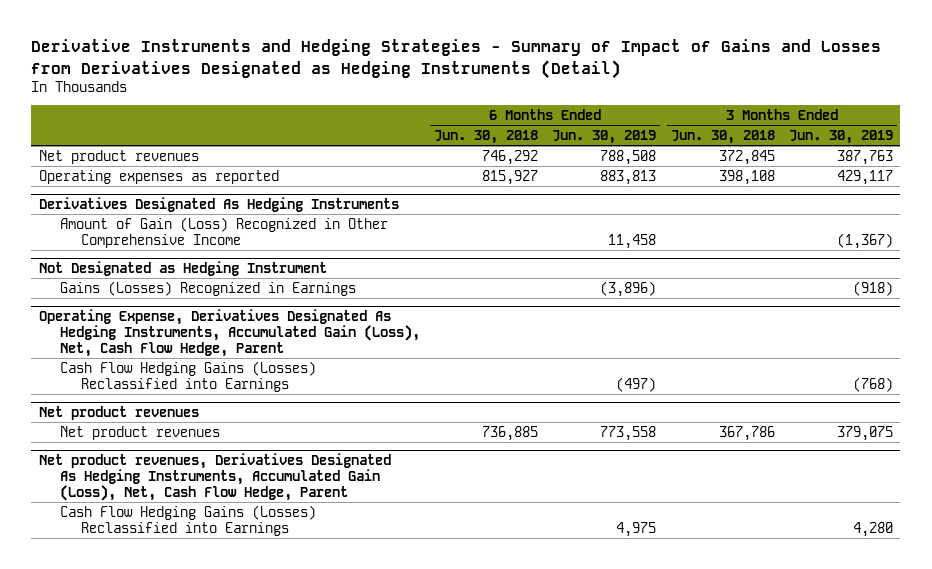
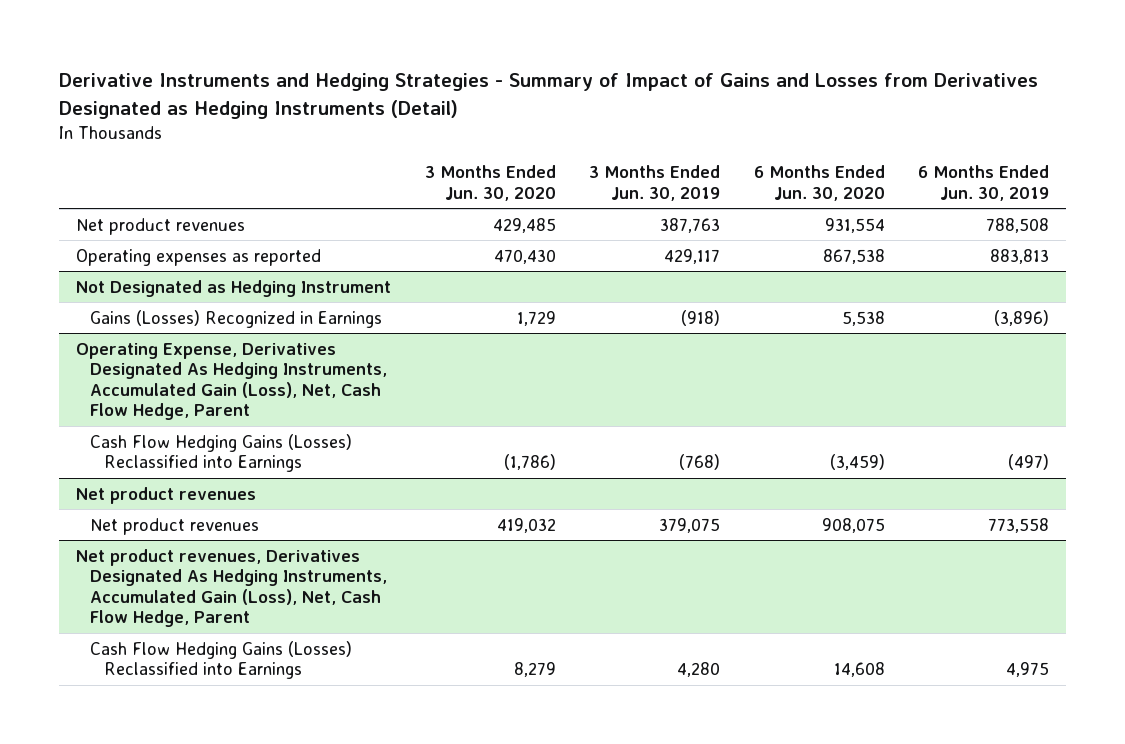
- | 6 Months Ended Jun. 30, 2018 | 6 Months Ended Jun. 30, 2019 | 3 Months Ended Jun. 30, 2018 | 3 Months Ended Jun. 30, 2019
+ | 3 Months Ended Jun. 30, 2020 | 3 Months Ended Jun. 30, 2019 | 6 Months Ended Jun. 30, 2020 | 6 Months Ended Jun. 30, 2019
- Derivatives Designated As Hedging Instruments
- Amount of Gain (Loss) Recognized in Other Comprehensive Income | | 11,458 | | (1,367)

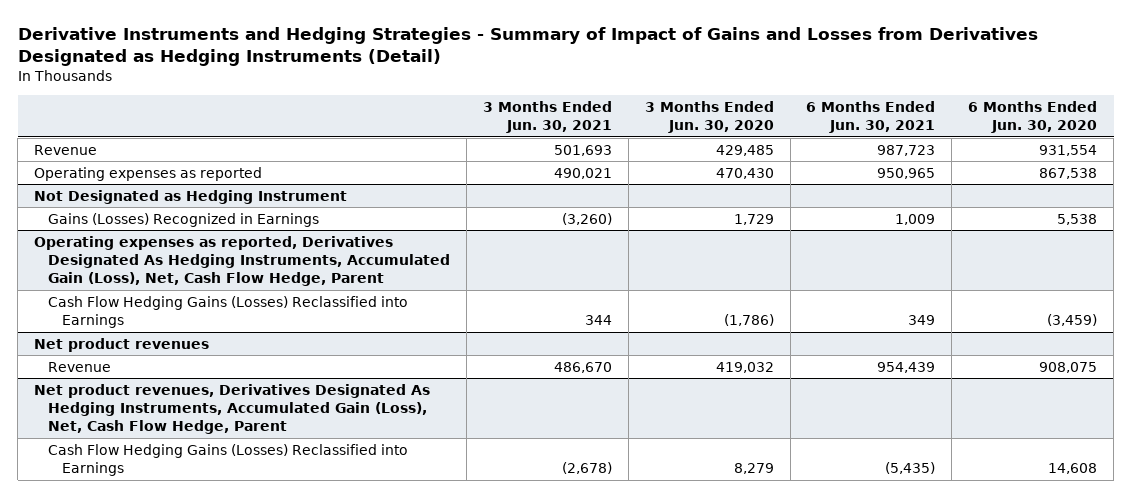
- | 3 Months Ended Jun. 30, 2020 | 3 Months Ended Jun. 30, 2019 | 6 Months Ended Jun. 30, 2020 | 6 Months Ended Jun. 30, 2019
+ | 3 Months Ended Jun. 30, 2021 | 3 Months Ended Jun. 30, 2020 | 6 Months Ended Jun. 30, 2021 | 6 Months Ended Jun. 30, 2020
- Net product revenues | 429,485 | 387,763 | 931,554 | 788,508
+ Revenue | 501,693 | 429,485 | 987,723 | 931,554
- Operating Expense, Derivatives Designated As Hedging Instruments, Accumulated Gain (Loss), Net, Cash Flow Hedge, Parent
+ Operating expenses as reported, Derivatives Designated As Hedging Instruments, Accumulated Gain (Loss), Net, Cash Flow Hedge, Parent
@ Net product revenues
- Net product revenues | 419,032 | 379,075 | 908,075 | 773,558
+ Revenue | 486,670 | 419,032 | 954,439 | 908,075

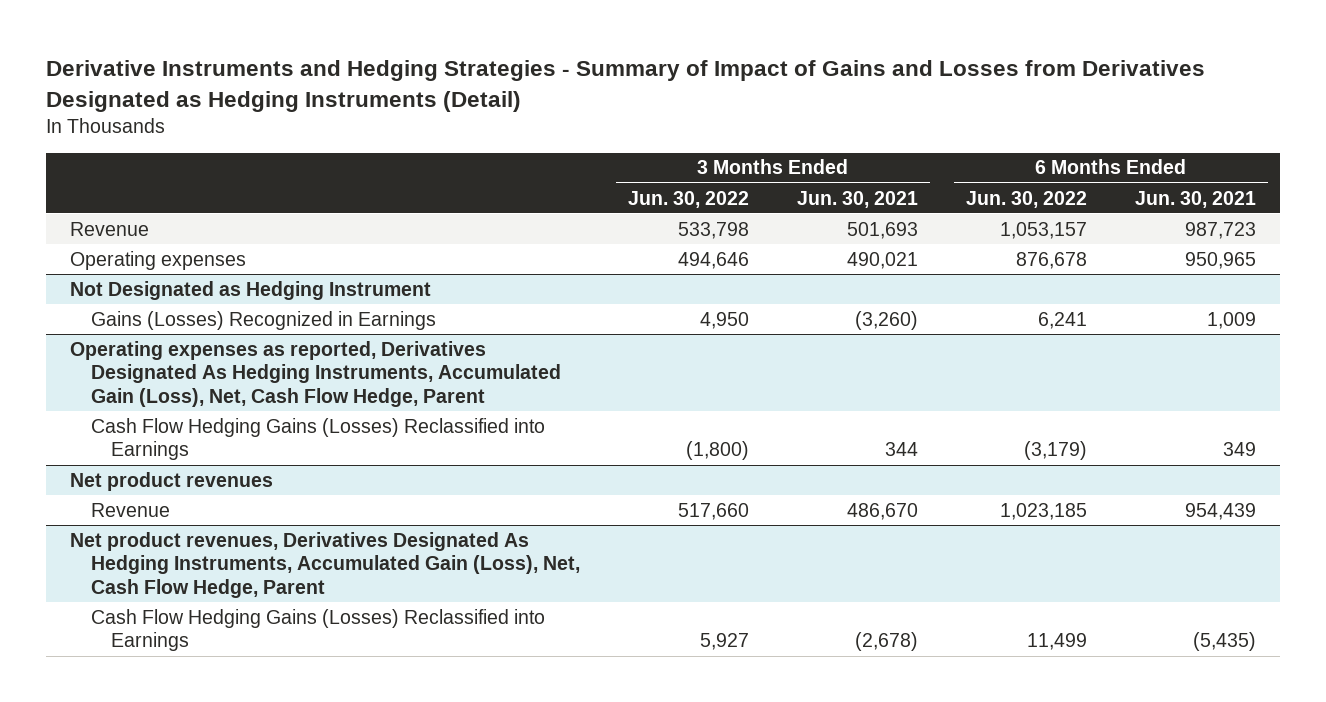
- | 3 Months Ended Jun. 30, 2021 | 3 Months Ended Jun. 30, 2020 | 6 Months Ended Jun. 30, 2021 | 6 Months Ended Jun. 30, 2020
+ | 3 Months Ended Jun. 30, 2022 | 3 Months Ended Jun. 30, 2021 | 6 Months Ended Jun. 30, 2022 | 6 Months Ended Jun. 30, 2021
- Operating expenses as reported | 490,021 | 470,430 | 950,965 | 867,538
+ Operating expenses | 494,646 | 490,021 | 876,678 | 950,965

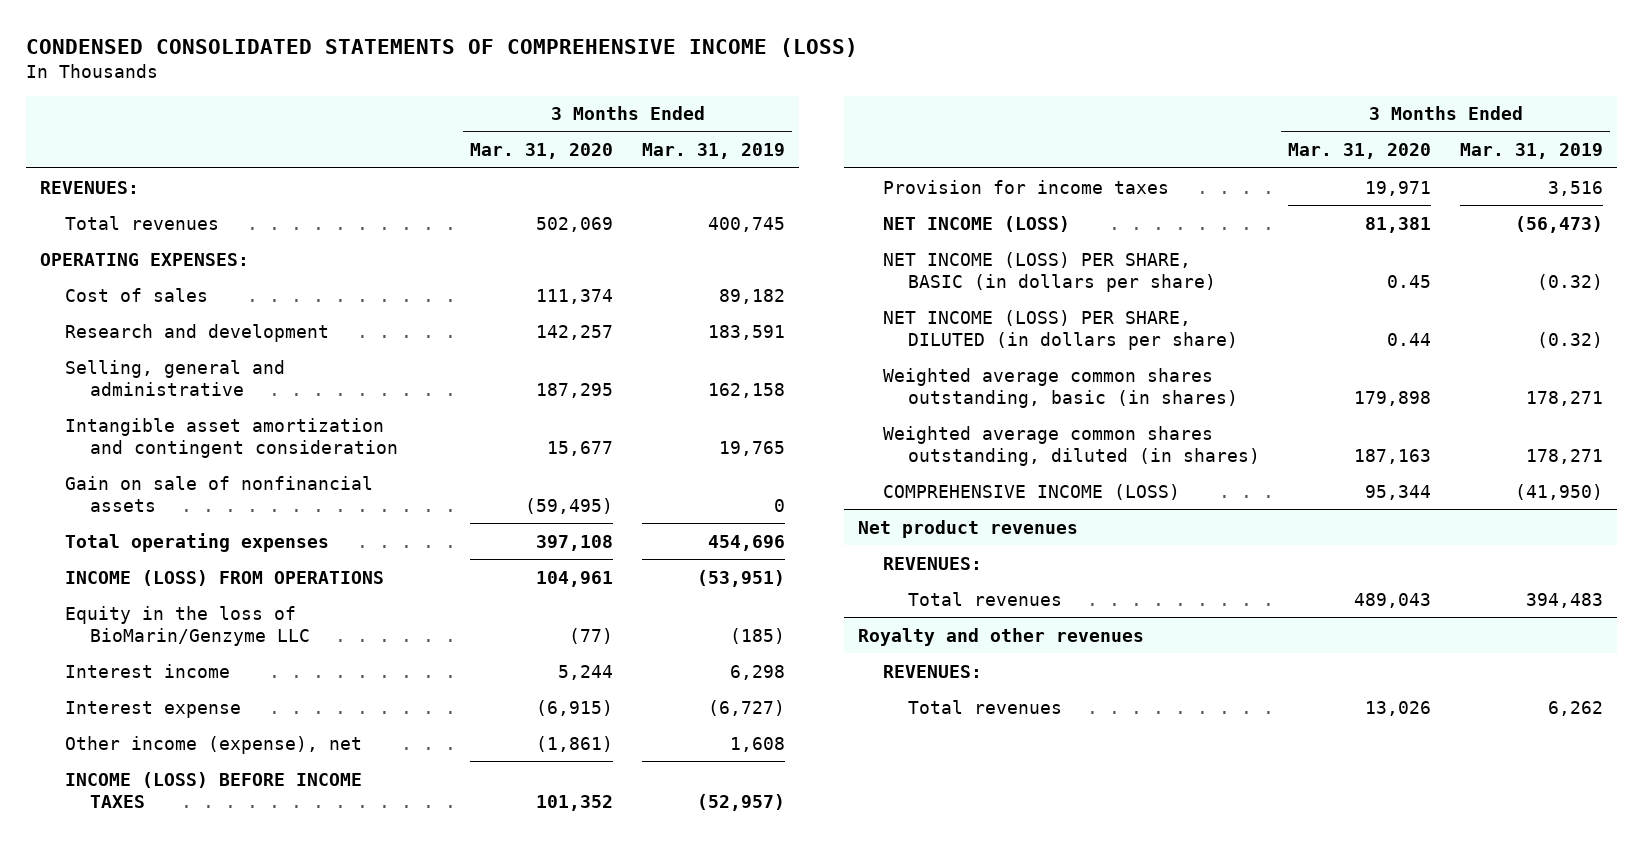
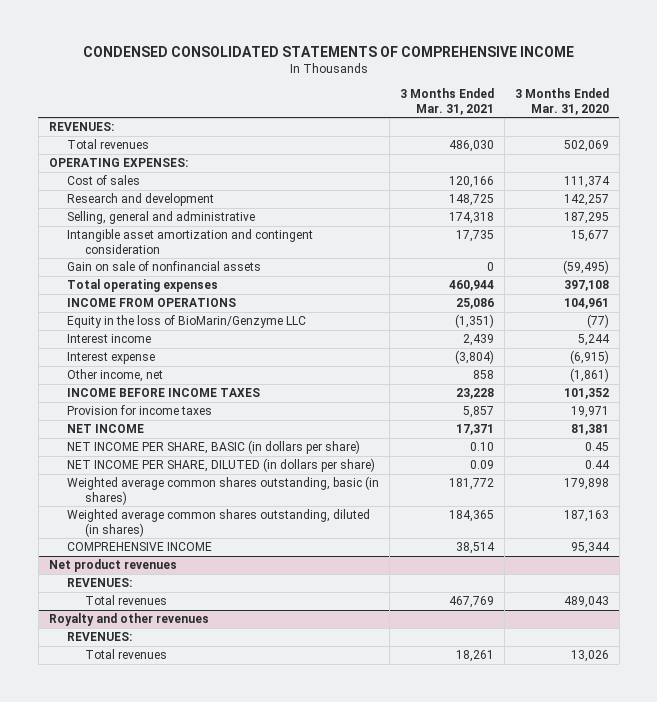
- CONDENSED CONSOLIDATED STATEMENTS OF COMPREHENSIVE INCOME (LOSS)
+ CONDENSED CONSOLIDATED STATEMENTS OF COMPREHENSIVE INCOME
- | 3 Months Ended Mar. 31, 2020 | 3 Months Ended Mar. 31, 2019
+ | 3 Months Ended Mar. 31, 2021 | 3 Months Ended Mar. 31, 2020
- INCOME (LOSS) FROM OPERATIONS | 104,961 | (53,951)
+ INCOME FROM OPERATIONS | 25,086 | 104,961
- Other income (expense), net | (1,861) | 1,608
- INCOME (LOSS) BEFORE INCOME TAXES | 101,352 | (52,957)
+ Other income, net | 858 | (1,861)
+ INCOME BEFORE INCOME TAXES | 23,228 | 101,352
- NET INCOME (LOSS) | 81,381 | (56,473)
- NET INCOME (LOSS) PER SHARE, BASIC (in dollars per share) | 0.45 | (0.32)
- NET INCOME (LOSS) PER SHARE, DILUTED (in dollars per share) | 0.44 | (0.32)
+ NET INCOME | 17,371 | 81,381
+ NET INCOME PER SHARE, BASIC (in dollars per share) | 0.10 | 0.45
+ NET INCOME PER SHARE, DILUTED (in dollars per share) | 0.09 | 0.44
- COMPREHENSIVE INCOME (LOSS) | 95,344 | (41,950)
+ COMPREHENSIVE INCOME | 38,514 | 95,344

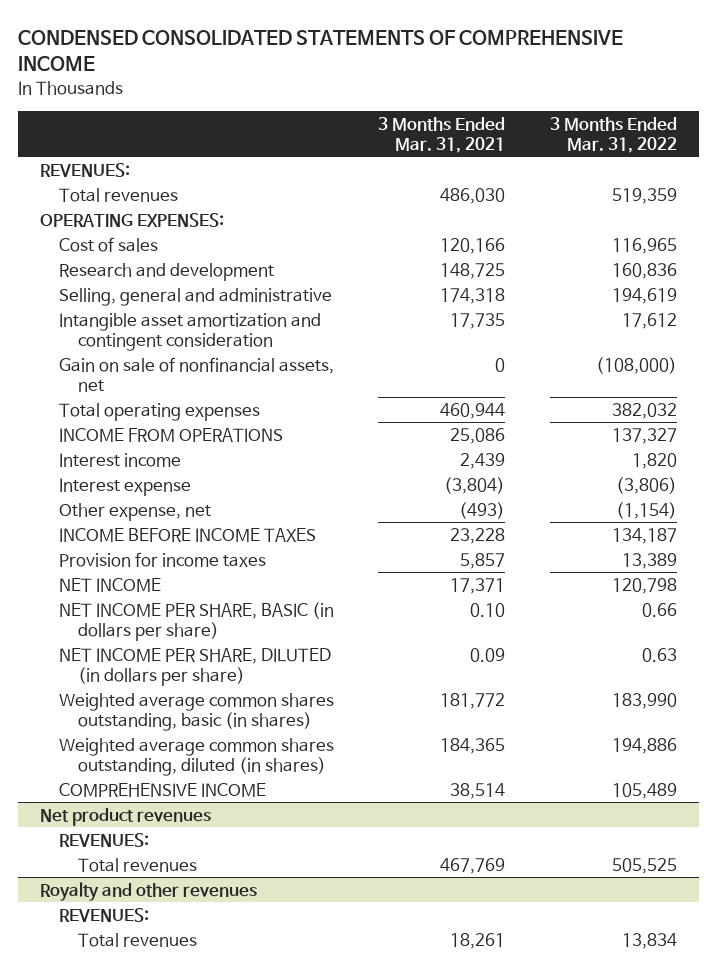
- | 3 Months Ended Mar. 31, 2021 | 3 Months Ended Mar. 31, 2020
+ | 3 Months Ended Mar. 31, 2021 | 3 Months Ended Mar. 31, 2022
- Gain on sale of nonfinancial assets | 0 | (59,495)
+ Gain on sale of nonfinancial assets, net | 0 | (108,000)
- Equity in the loss of BioMarin/Genzyme LLC | (1,351) | (77)
- Other income, net | 858 | (1,861)
+ Other expense, net | (493) | (1,154)

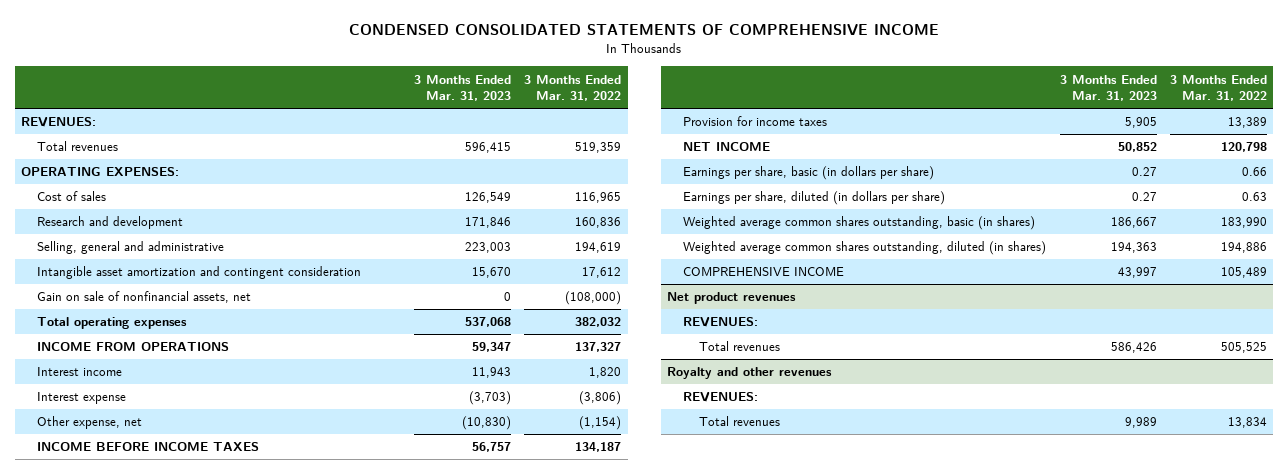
- | 3 Months Ended Mar. 31, 2021 | 3 Months Ended Mar. 31, 2022
+ | 3 Months Ended Mar. 31, 2023 | 3 Months Ended Mar. 31, 2022
- NET INCOME PER SHARE, BASIC (in dollars per share) | 0.10 | 0.66
- NET INCOME PER SHARE, DILUTED (in dollars per share) | 0.09 | 0.63
+ Earnings per share, basic (in dollars per share) | 0.27 | 0.66
+ Earnings per share, diluted (in dollars per share) | 0.27 | 0.63

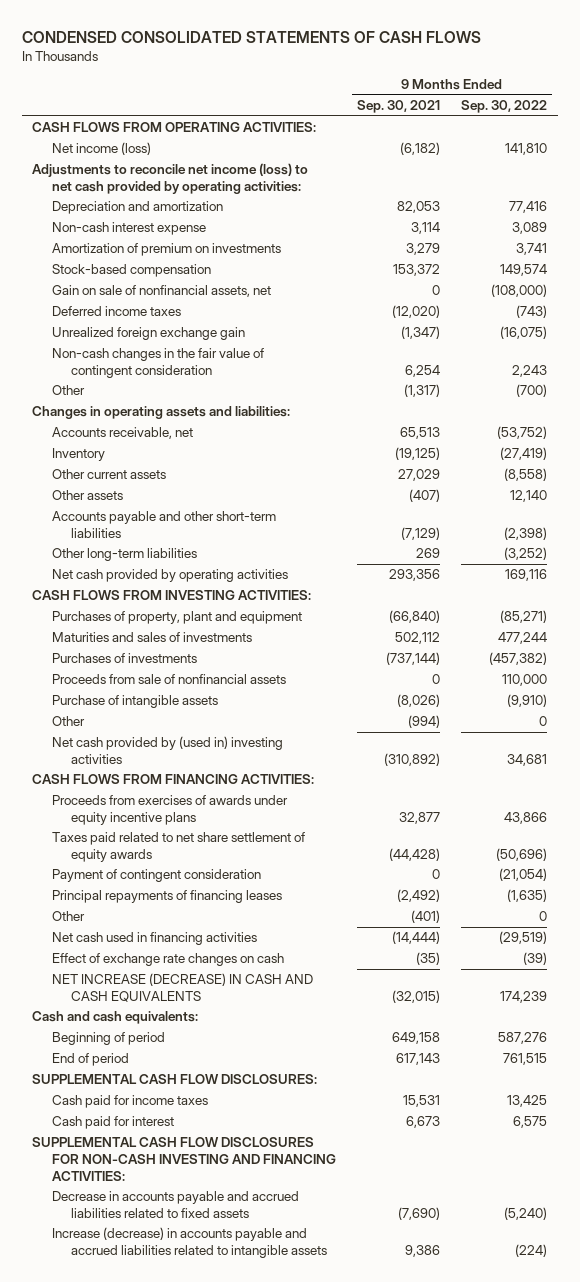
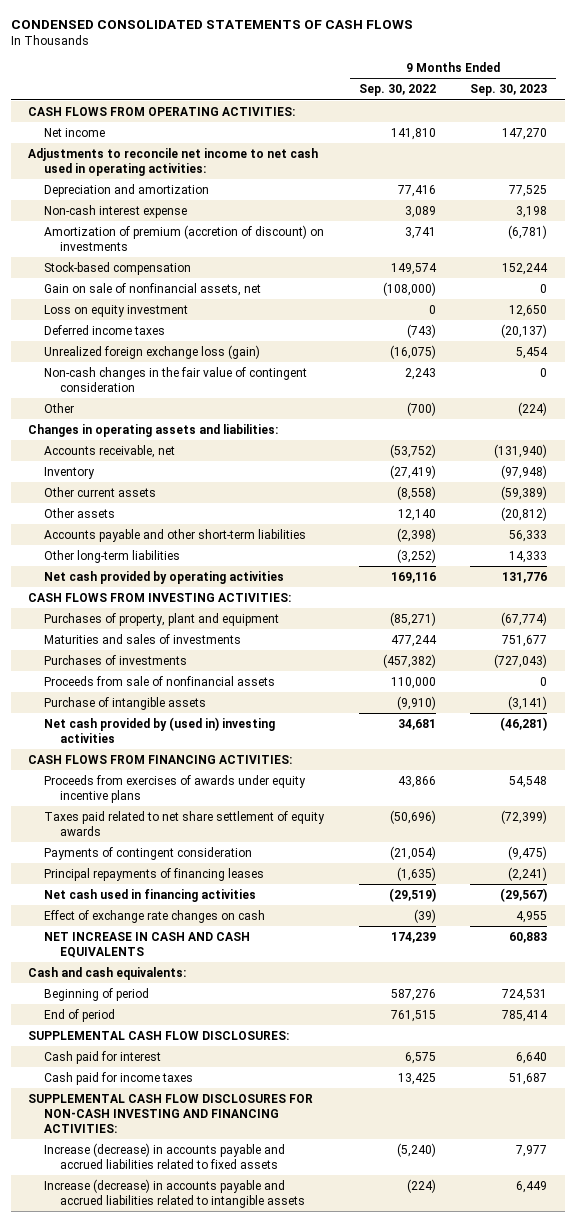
- | 9 Months Ended Sep. 30, 2021 | 9 Months Ended Sep. 30, 2022
+ | 9 Months Ended Sep. 30, 2022 | 9 Months Ended Sep. 30, 2023
- Net income (loss) | (6,182) | 141,810
- Adjustments to reconcile net income (loss) to net cash provided by operating activities:
+ Net income | 141,810 | 147,270
+ Adjustments to reconcile net income to net cash used in operating activities:
- Amortization of premium on investments | 3,279 | 3,741
+ Amortization of premium (accretion of discount) on investments | 3,741 | (6,781)
+ Loss on equity investment | 0 | 12,650
- Unrealized foreign exchange gain | (1,347) | (16,075)
+ Unrealized foreign exchange loss (gain) | (16,075) | 5,454
- Other | (994) | 0
- Payment of contingent consideration | 0 | (21,054)
+ Payments of contingent consideration | (21,054) | (9,475)
- Other | (401) | 0
- NET INCREASE (DECREASE) IN CASH AND CASH EQUIVALENTS | (32,015) | 174,239
+ NET INCREASE IN CASH AND CASH EQUIVALENTS | 174,239 | 60,883
moved down: Cash paid for income taxes | 13,425 | 51,687
- Decrease in accounts payable and accrued liabilities related to fixed assets | (7,690) | (5,240)
+ Increase (decrease) in accounts payable and accrued liabilities related to fixed assets | (5,240) | 7,977

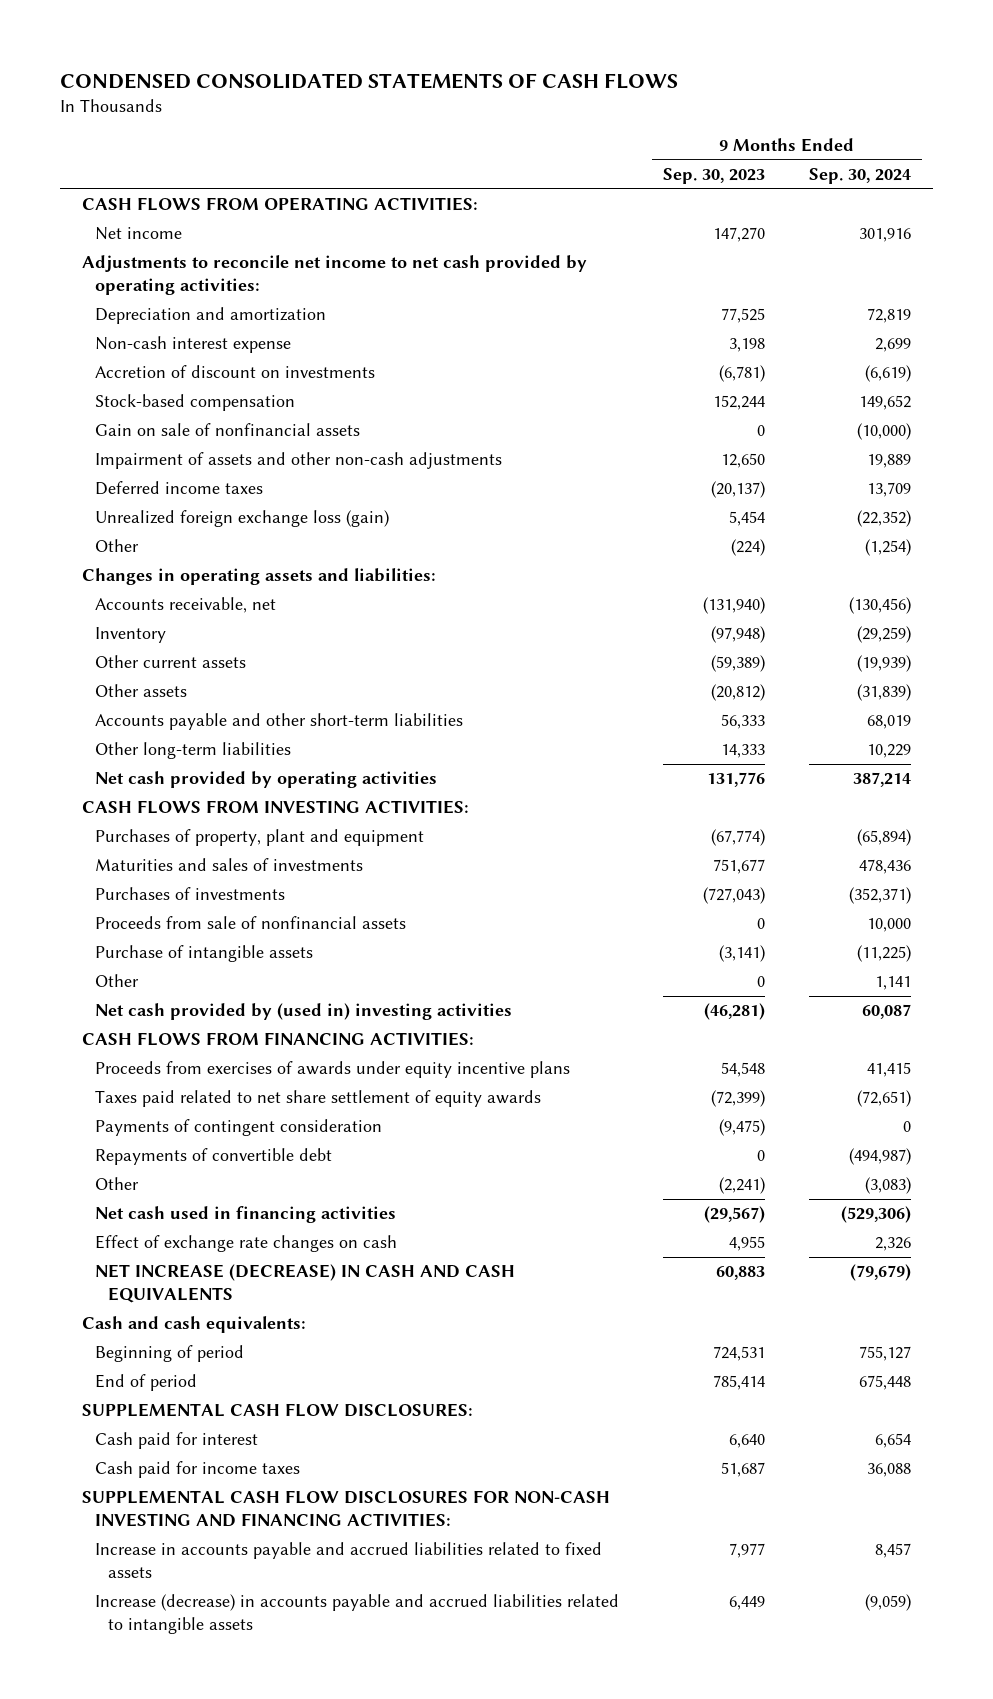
- | 9 Months Ended Sep. 30, 2022 | 9 Months Ended Sep. 30, 2023
+ | 9 Months Ended Sep. 30, 2023 | 9 Months Ended Sep. 30, 2024
- Adjustments to reconcile net income to net cash used in operating activities:
+ Adjustments to reconcile net income to net cash provided by operating activities:
- Amortization of premium (accretion of discount) on investments | 3,741 | (6,781)
+ Accretion of discount on investments | (6,781) | (6,619)
- Gain on sale of nonfinancial assets, net | (108,000) | 0
- Loss on equity investment | 0 | 12,650
+ Gain on sale of nonfinancial assets | 0 | (10,000)
+ Impairment of assets and other non-cash adjustments | 12,650 | 19,889
- Non-cash changes in the fair value of contingent consideration | 2,243 | 0
+ Other | 0 | 1,141
- Principal repayments of financing leases | (1,635) | (2,241)
+ Repayments of convertible debt | 0 | (494,987)
+ Other | (2,241) | (3,083)
- NET INCREASE IN CASH AND CASH EQUIVALENTS | 174,239 | 60,883
+ NET INCREASE (DECREASE) IN CASH AND CASH EQUIVALENTS | 60,883 | (79,679)
- Increase (decrease) in accounts payable and accrued liabilities related to fixed assets | (5,240) | 7,977
+ Increase in accounts payable and accrued liabilities related to fixed assets | 7,977 | 8,457

